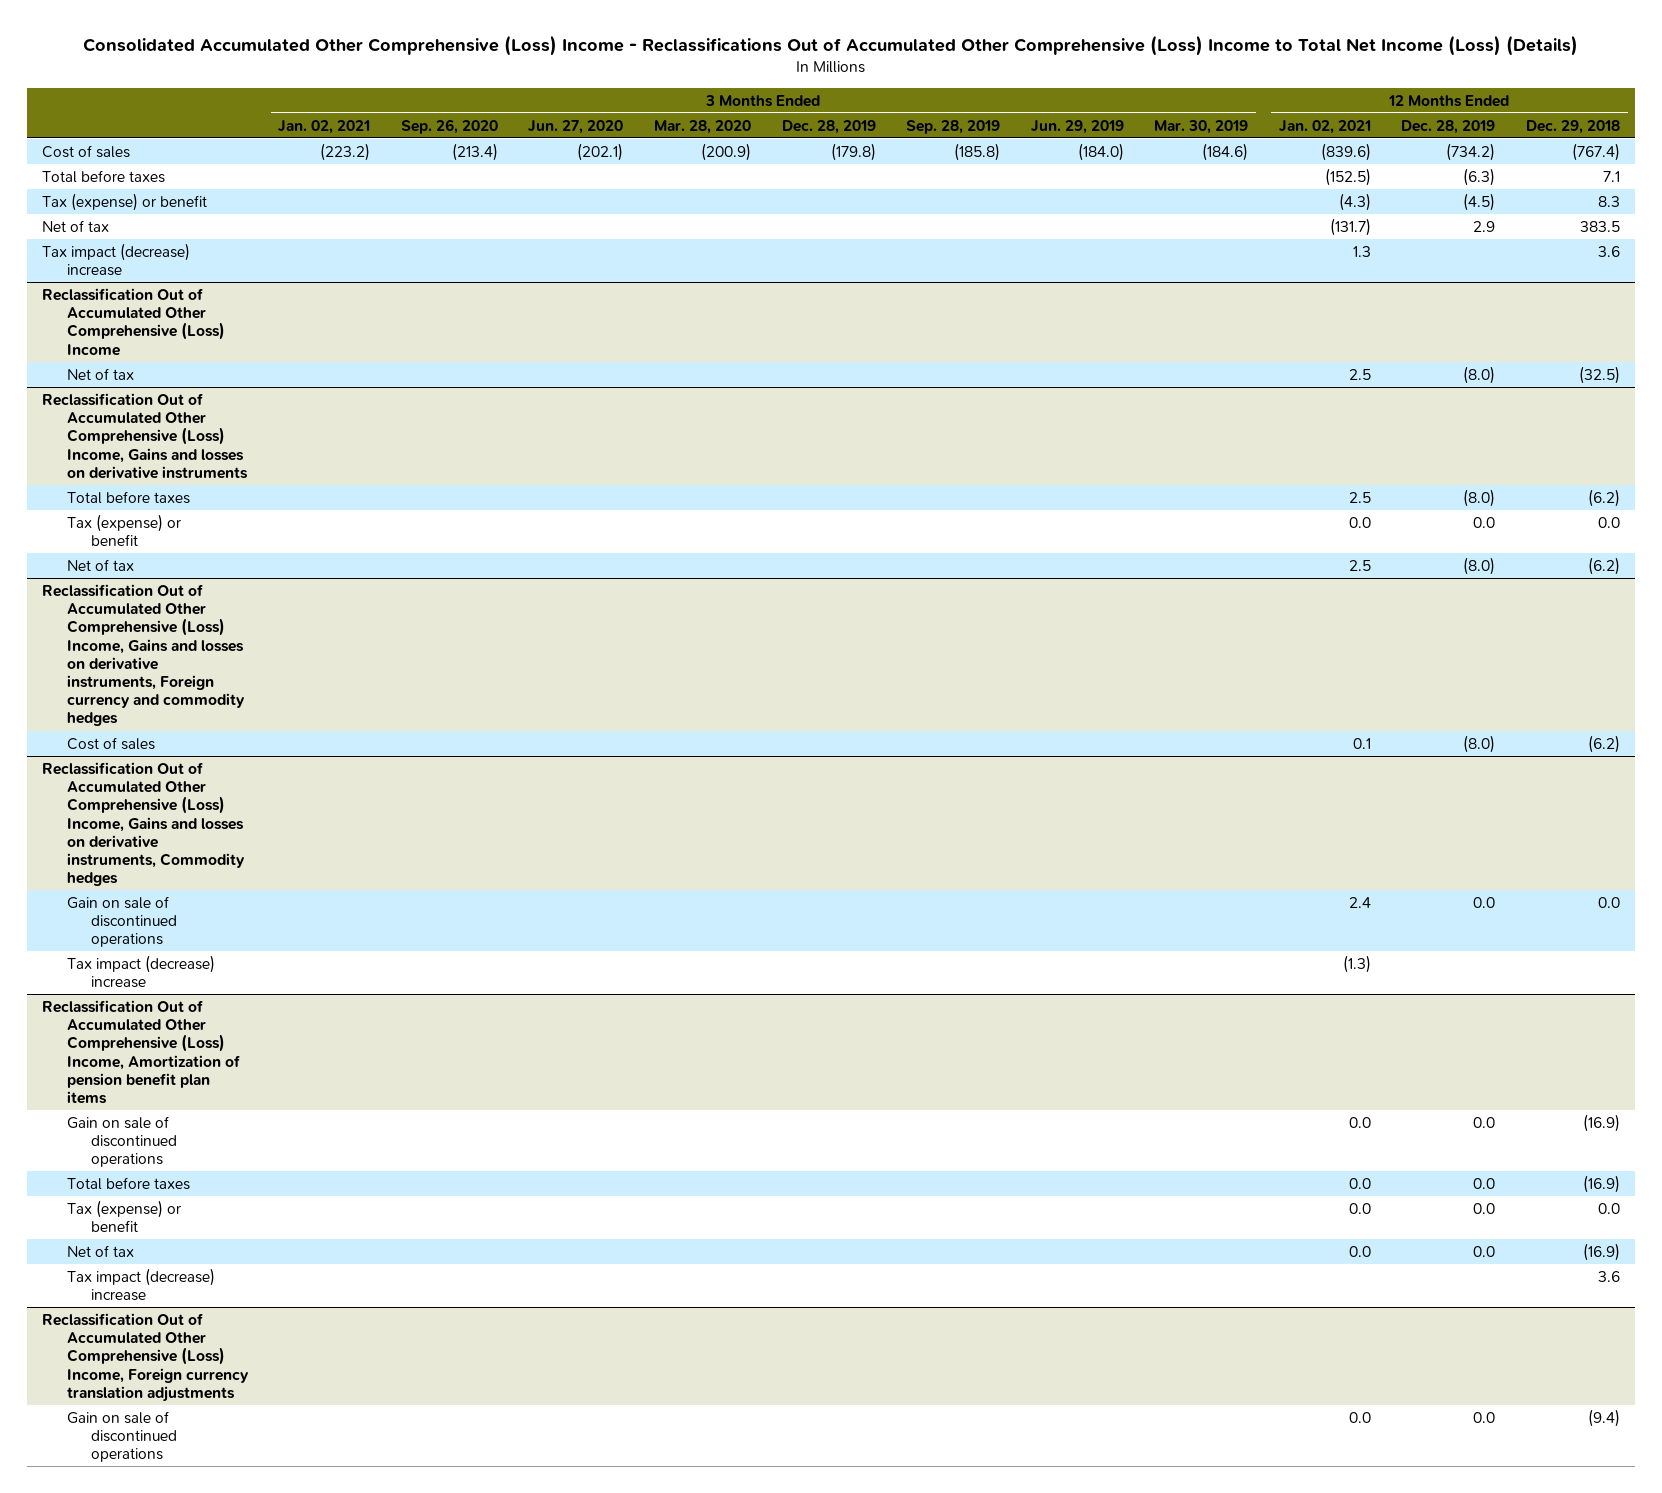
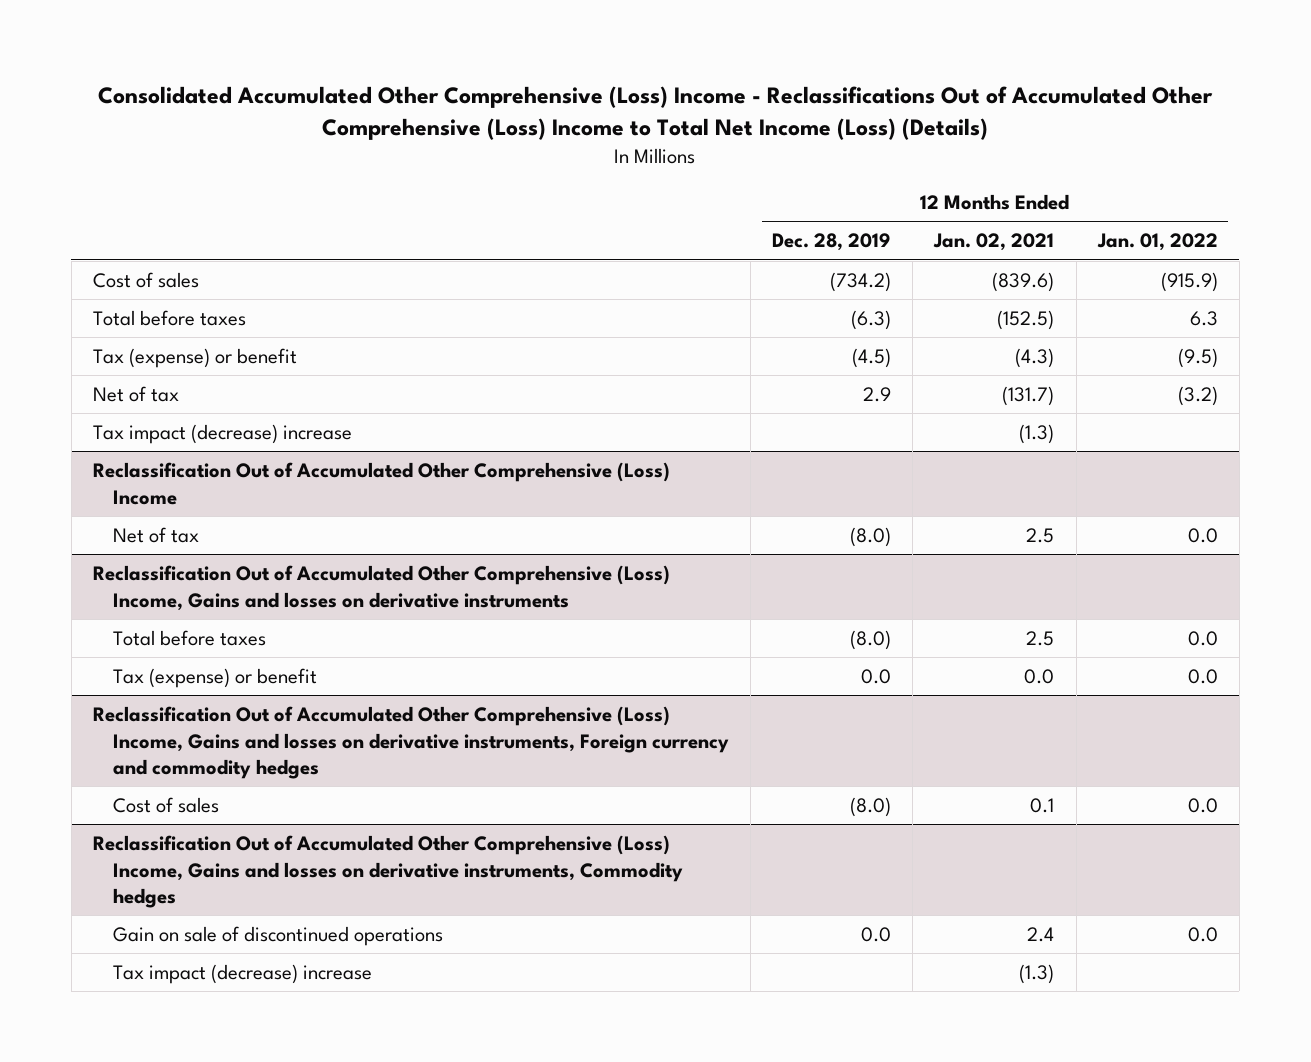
- | 3 Months Ended Jan. 02, 2021 | 3 Months Ended Sep. 26, 2020 | 3 Months Ended Jun. 27, 2020 | 3 Months Ended Mar. 28, 2020 | 3 Months Ended Dec. 28, 2019 | 3 Months Ended Sep. 28, 2019 | 3 Months Ended Jun. 29, 2019 | 3 Months Ended Mar. 30, 2019 | 12 Months Ended Jan. 02, 2021 | 12 Months Ended Dec. 28, 2019 | 12 Months Ended Dec. 29, 2018
+ | 12 Months Ended Dec. 28, 2019 | 12 Months Ended Jan. 02, 2021 | 12 Months Ended Jan. 01, 2022
- Tax impact (decrease) increase | | | | | | | | | 1.3 | | 3.6
+ Tax impact (decrease) increase | | (1.3) |
@ Reclassification Out of Accumulated Other Comprehensive (Loss) Income, Gains and losses on derivative instruments
- Net of tax | | | | | | | | | 2.5 | (8.0) | (6.2)
- Reclassification Out of Accumulated Other Comprehensive (Loss) Income, Amortization of pension benefit plan items
- Gain on sale of discontinued operations | | | | | | | | | 0.0 | 0.0 | (16.9)
- Total before taxes | | | | | | | | | 0.0 | 0.0 | (16.9)
- Tax (expense) or benefit | | | | | | | | | 0.0 | 0.0 | 0.0
- Net of tax | | | | | | | | | 0.0 | 0.0 | (16.9)
- Tax impact (decrease) increase | | | | | | | | | | | 3.6
- Reclassification Out of Accumulated Other Comprehensive (Loss) Income, Foreign currency translation adjustments
- Gain on sale of discontinued operations | | | | | | | | | 0.0 | 0.0 | (9.4)

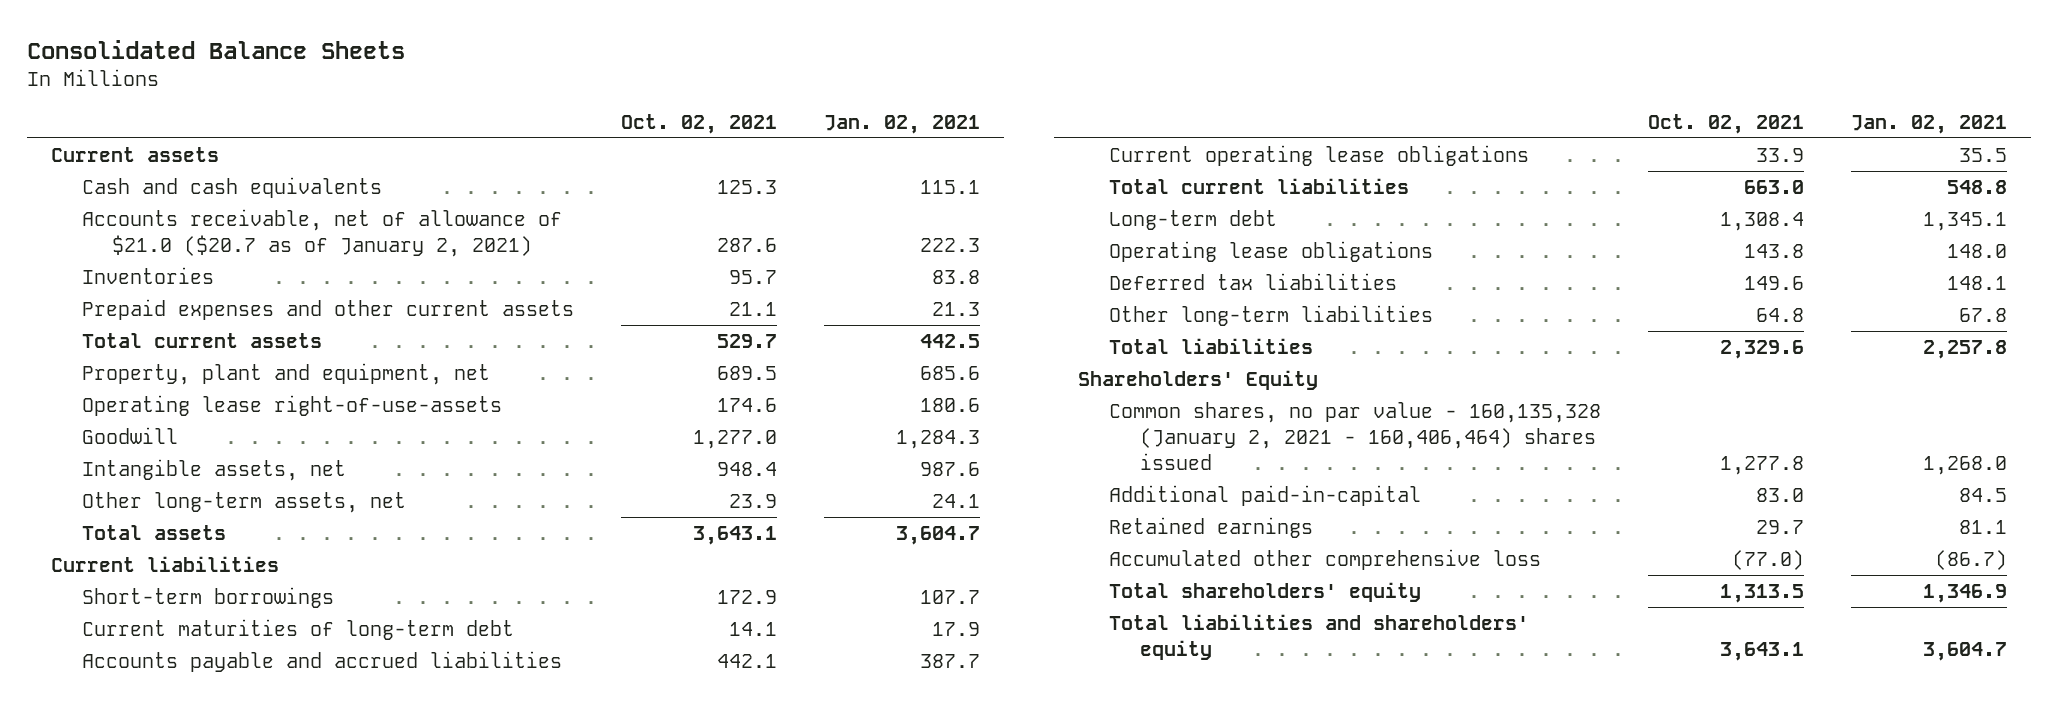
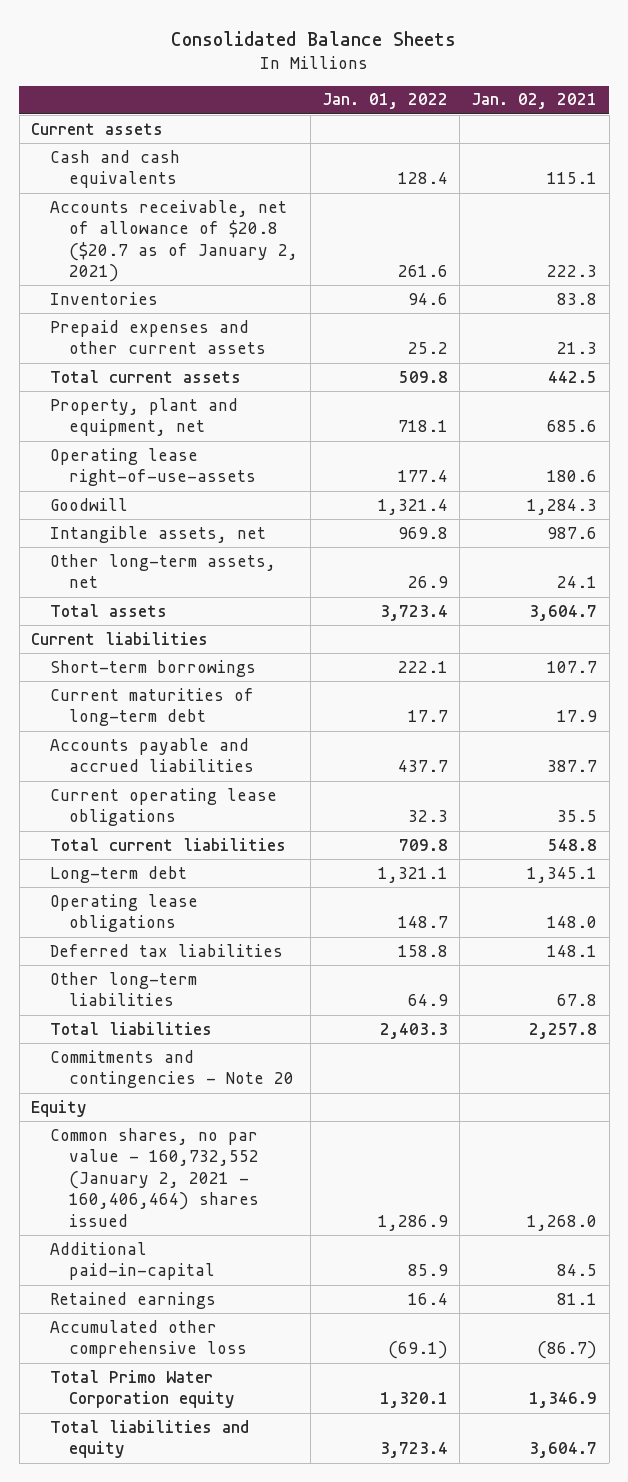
- | Oct. 02, 2021 | Jan. 02, 2021
+ | Jan. 01, 2022 | Jan. 02, 2021
- Accounts receivable, net of allowance of $21.0 ($20.7 as of January 2, 2021) | 287.6 | 222.3
+ Accounts receivable, net of allowance of $20.8 ($20.7 as of January 2, 2021) | 261.6 | 222.3
- Shareholders' Equity
- Common shares, no par value - 160,135,328 (January 2, 2021 - 160,406,464) shares issued | 1,277.8 | 1,268.0
+ Commitments and contingencies - Note 20
+ Equity
+ Common shares, no par value - 160,732,552 (January 2, 2021 - 160,406,464) shares issued | 1,286.9 | 1,268.0
- Total shareholders' equity | 1,313.5 | 1,346.9
- Total liabilities and shareholders' equity | 3,643.1 | 3,604.7
+ Total Primo Water Corporation equity | 1,320.1 | 1,346.9
+ Total liabilities and equity | 3,723.4 | 3,604.7

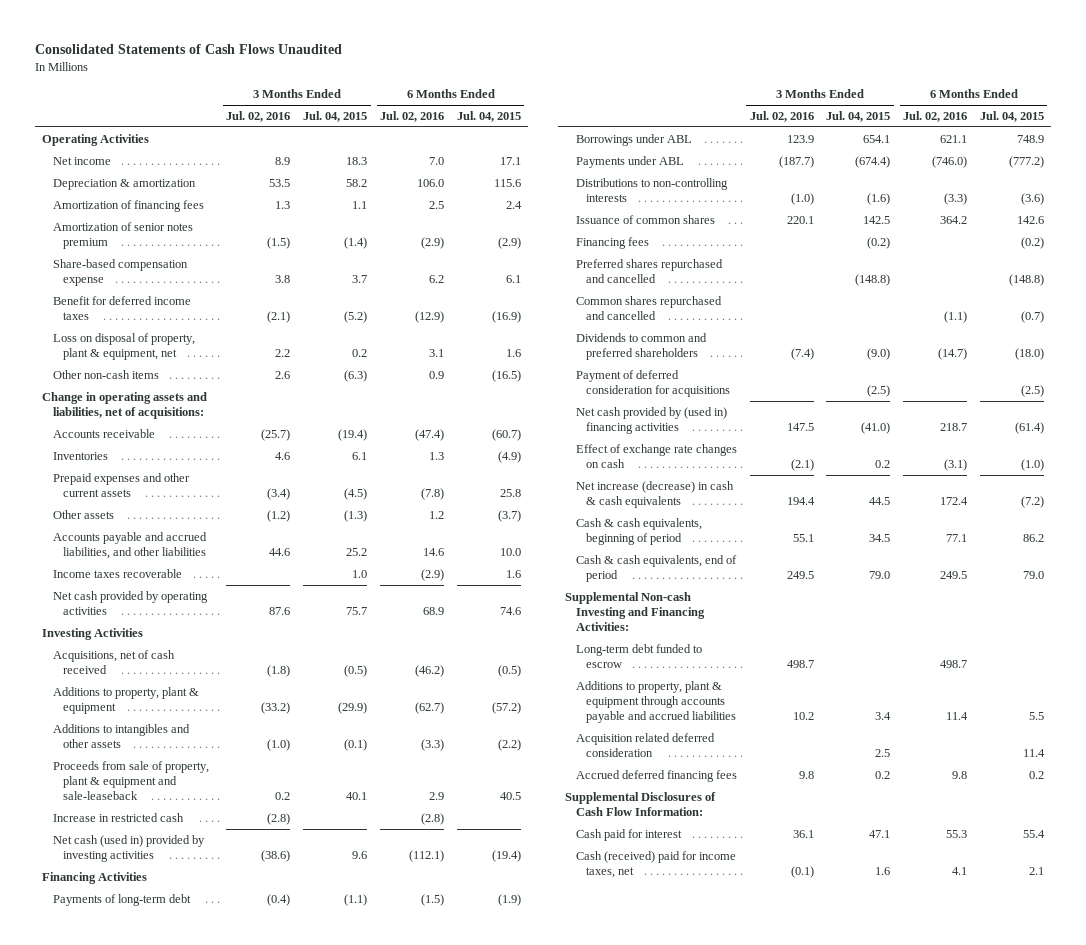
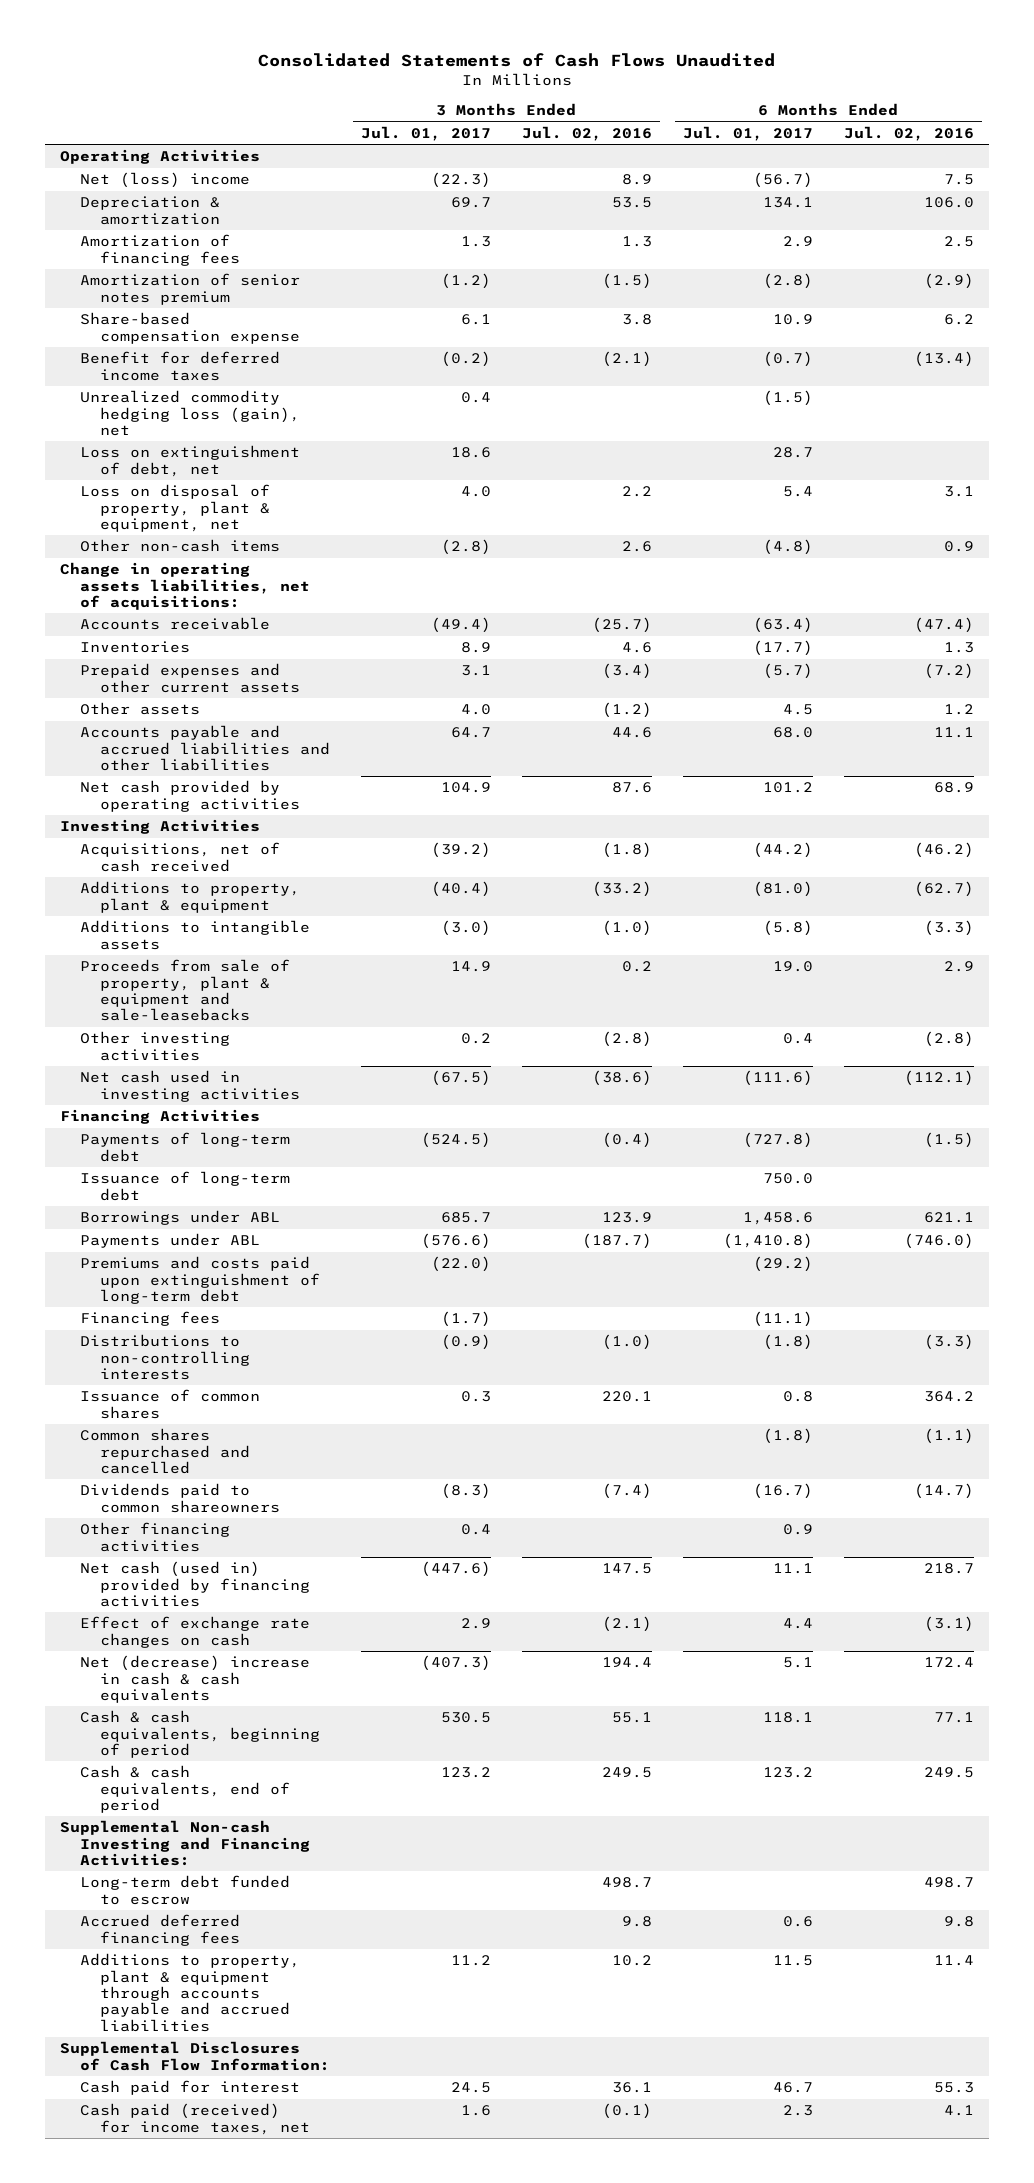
- | 3 Months Ended Jul. 02, 2016 | 3 Months Ended Jul. 04, 2015 | 6 Months Ended Jul. 02, 2016 | 6 Months Ended Jul. 04, 2015
+ | 3 Months Ended Jul. 01, 2017 | 3 Months Ended Jul. 02, 2016 | 6 Months Ended Jul. 01, 2017 | 6 Months Ended Jul. 02, 2016
- Net income | 8.9 | 18.3 | 7.0 | 17.1
+ Net (loss) income | (22.3) | 8.9 | (56.7) | 7.5
- Benefit for deferred income taxes | (2.1) | (5.2) | (12.9) | (16.9)
+ Benefit for deferred income taxes | (0.2) | (2.1) | (0.7) | (13.4)
+ Unrealized commodity hedging loss (gain), net | 0.4 | | (1.5) |
+ Loss on extinguishment of debt, net | 18.6 | | 28.7 |
- Change in operating assets and liabilities, net of acquisitions:
+ Change in operating assets liabilities, net of acquisitions:
- Prepaid expenses and other current assets | (3.4) | (4.5) | (7.8) | 25.8
+ Prepaid expenses and other current assets | 3.1 | (3.4) | (5.7) | (7.2)
- Accounts payable and accrued liabilities, and other liabilities | 44.6 | 25.2 | 14.6 | 10.0
- Income taxes recoverable | | 1.0 | (2.9) | 1.6
+ Accounts payable and accrued liabilities and other liabilities | 64.7 | 44.6 | 68.0 | 11.1
- Additions to intangibles and other assets | (1.0) | (0.1) | (3.3) | (2.2)
- Proceeds from sale of property, plant & equipment and sale-leaseback | 0.2 | 40.1 | 2.9 | 40.5
- Increase in restricted cash | (2.8) | | (2.8) |
- Net cash (used in) provided by investing activities | (38.6) | 9.6 | (112.1) | (19.4)
+ Additions to intangible assets | (3.0) | (1.0) | (5.8) | (3.3)
+ Proceeds from sale of property, plant & equipment and sale-leasebacks | 14.9 | 0.2 | 19.0 | 2.9
+ Other investing activities | 0.2 | (2.8) | 0.4 | (2.8)
+ Net cash used in investing activities | (67.5) | (38.6) | (111.6) | (112.1)
+ Issuance of long-term debt | | | 750.0 |
+ Premiums and costs paid upon extinguishment of long-term debt | (22.0) | | (29.2) |
moved up: Financing fees | (1.7) | | (11.1) |
- Preferred shares repurchased and cancelled | | (148.8) | | (148.8)
- Dividends to common and preferred shareholders | (7.4) | (9.0) | (14.7) | (18.0)
- Payment of deferred consideration for acquisitions | | (2.5) | | (2.5)
- Net cash provided by (used in) financing activities | 147.5 | (41.0) | 218.7 | (61.4)
+ Dividends paid to common shareowners | (8.3) | (7.4) | (16.7) | (14.7)
+ Other financing activities | 0.4 | | 0.9 |
+ Net cash (used in) provided by financing activities | (447.6) | 147.5 | 11.1 | 218.7
- Net increase (decrease) in cash & cash equivalents | 194.4 | 44.5 | 172.4 | (7.2)
+ Net (decrease) increase in cash & cash equivalents | (407.3) | 194.4 | 5.1 | 172.4
- Acquisition related deferred consideration | | 2.5 | | 11.4
moved down: Additions to property, plant & equipment through accounts payable and accrued liabilities | 11.2 | 10.2 | 11.5 | 11.4
- Cash (received) paid for income taxes, net | (0.1) | 1.6 | 4.1 | 2.1
+ Cash paid (received) for income taxes, net | 1.6 | (0.1) | 2.3 | 4.1

